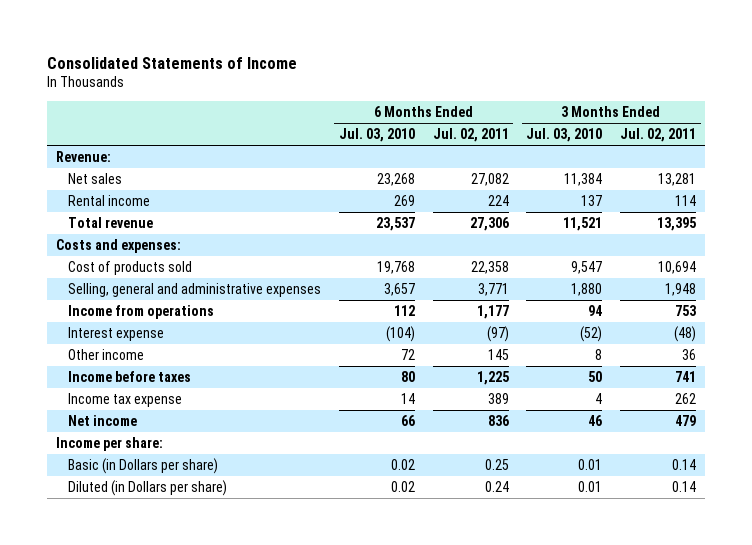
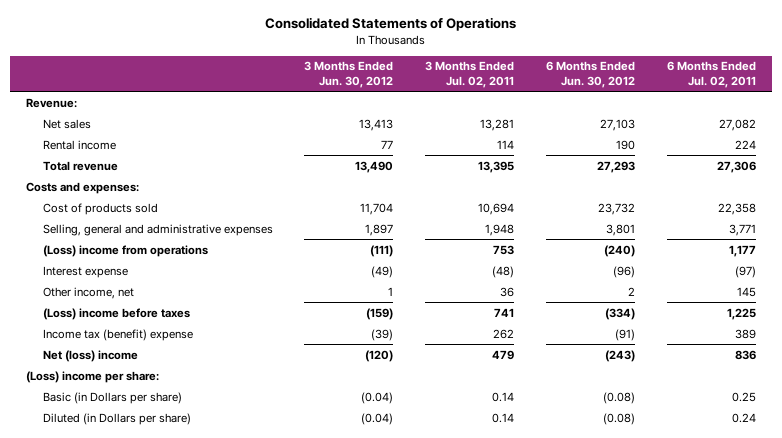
- Consolidated Statements of Income
+ Consolidated Statements of Operations
- | 6 Months Ended Jul. 03, 2010 | 6 Months Ended Jul. 02, 2011 | 3 Months Ended Jul. 03, 2010 | 3 Months Ended Jul. 02, 2011
+ | 3 Months Ended Jun. 30, 2012 | 3 Months Ended Jul. 02, 2011 | 6 Months Ended Jun. 30, 2012 | 6 Months Ended Jul. 02, 2011
- Income from operations | 112 | 1,177 | 94 | 753
+ (Loss) income from operations | (111) | 753 | (240) | 1,177
- Other income | 72 | 145 | 8 | 36
- Income before taxes | 80 | 1,225 | 50 | 741
- Income tax expense | 14 | 389 | 4 | 262
- Net income | 66 | 836 | 46 | 479
- Income per share:
+ Other income, net | 1 | 36 | 2 | 145
+ (Loss) income before taxes | (159) | 741 | (334) | 1,225
+ Income tax (benefit) expense | (39) | 262 | (91) | 389
+ Net (loss) income | (120) | 479 | (243) | 836
+ (Loss) income per share:

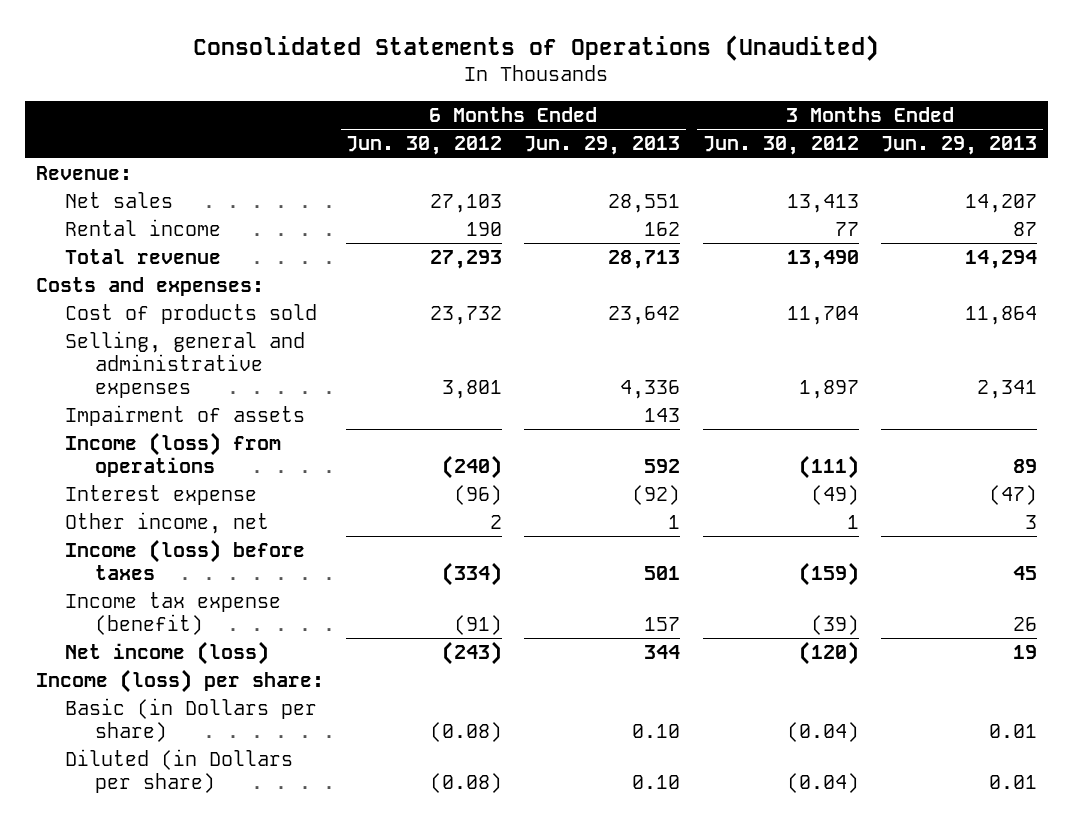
- Consolidated Statements of Operations
+ Consolidated Statements of Operations (Unaudited)
- | 3 Months Ended Jun. 30, 2012 | 3 Months Ended Jul. 02, 2011 | 6 Months Ended Jun. 30, 2012 | 6 Months Ended Jul. 02, 2011
+ | 6 Months Ended Jun. 30, 2012 | 6 Months Ended Jun. 29, 2013 | 3 Months Ended Jun. 30, 2012 | 3 Months Ended Jun. 29, 2013
- (Loss) income from operations | (111) | 753 | (240) | 1,177
+ Impairment of assets | | 143 | |
+ Income (loss) from operations | (240) | 592 | (111) | 89
- (Loss) income before taxes | (159) | 741 | (334) | 1,225
- Income tax (benefit) expense | (39) | 262 | (91) | 389
- Net (loss) income | (120) | 479 | (243) | 836
- (Loss) income per share:
+ Income (loss) before taxes | (334) | 501 | (159) | 45
+ Income tax expense (benefit) | (91) | 157 | (39) | 26
+ Net income (loss) | (243) | 344 | (120) | 19
+ Income (loss) per share:

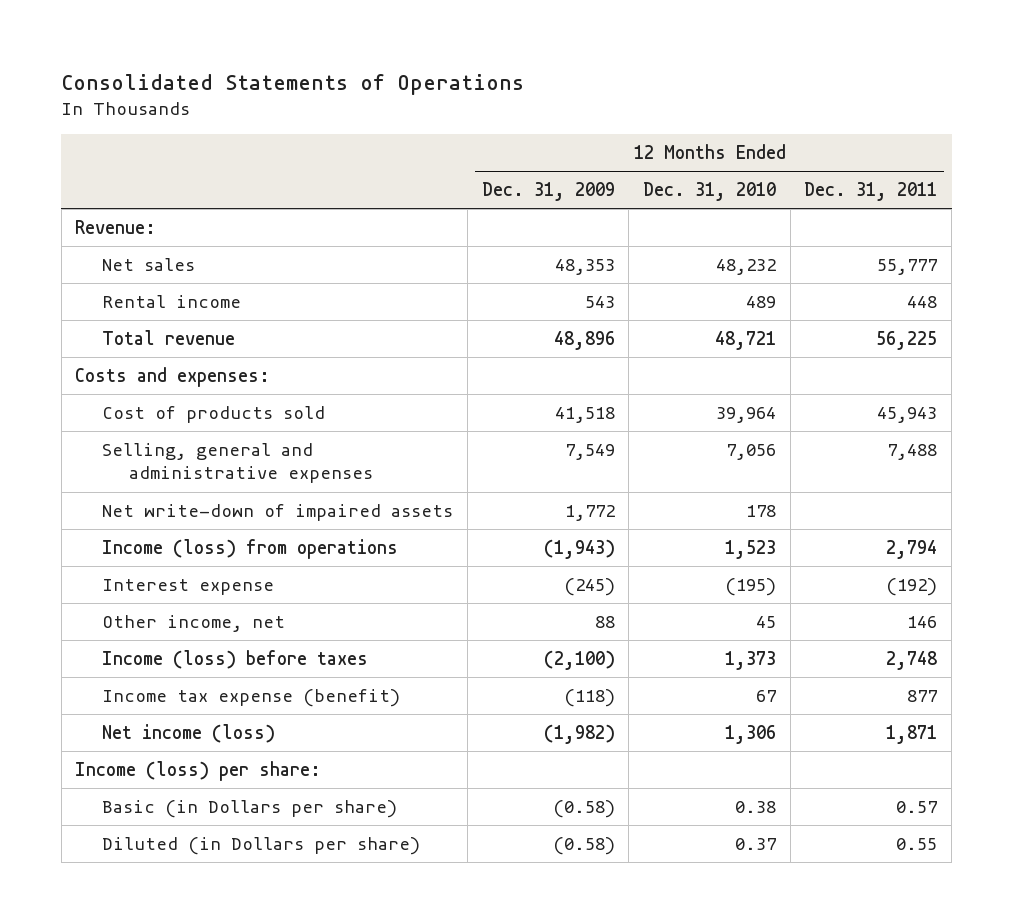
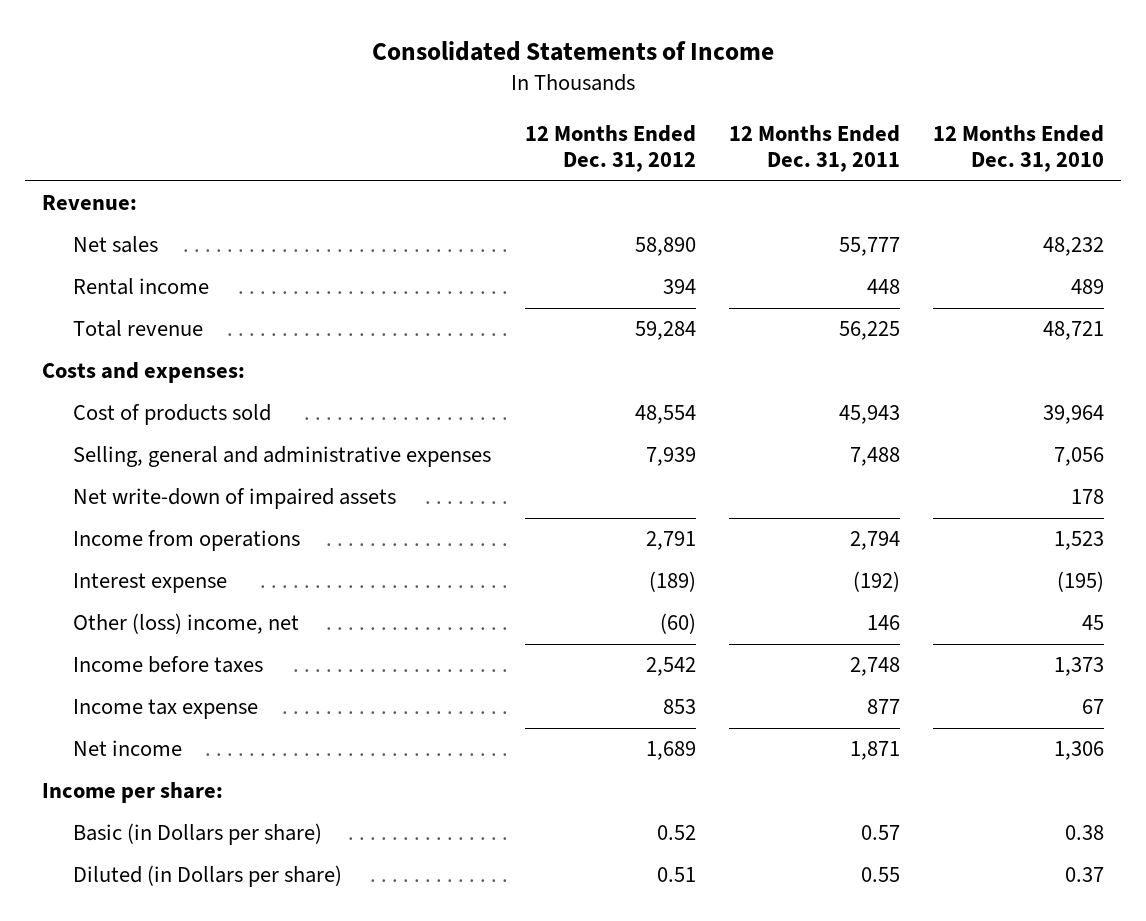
- Consolidated Statements of Operations
+ Consolidated Statements of Income
- | 12 Months Ended Dec. 31, 2009 | 12 Months Ended Dec. 31, 2010 | 12 Months Ended Dec. 31, 2011
+ | 12 Months Ended Dec. 31, 2012 | 12 Months Ended Dec. 31, 2011 | 12 Months Ended Dec. 31, 2010
- Income (loss) from operations | (1,943) | 1,523 | 2,794
+ Income from operations | 2,791 | 2,794 | 1,523
- Other income, net | 88 | 45 | 146
- Income (loss) before taxes | (2,100) | 1,373 | 2,748
- Income tax expense (benefit) | (118) | 67 | 877
- Net income (loss) | (1,982) | 1,306 | 1,871
- Income (loss) per share:
+ Other (loss) income, net | (60) | 146 | 45
+ Income before taxes | 2,542 | 2,748 | 1,373
+ Income tax expense | 853 | 877 | 67
+ Net income | 1,689 | 1,871 | 1,306
+ Income per share:

